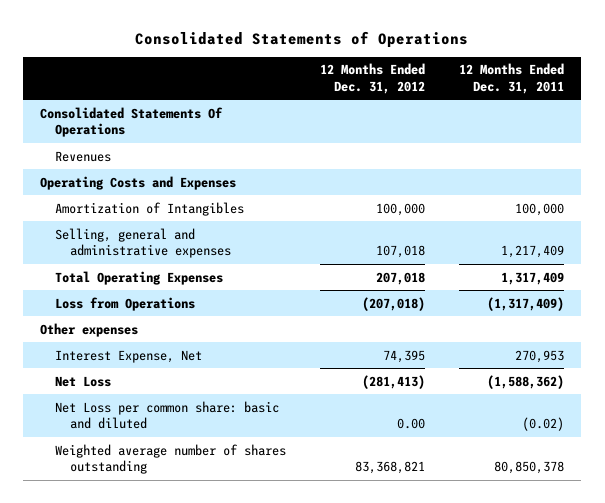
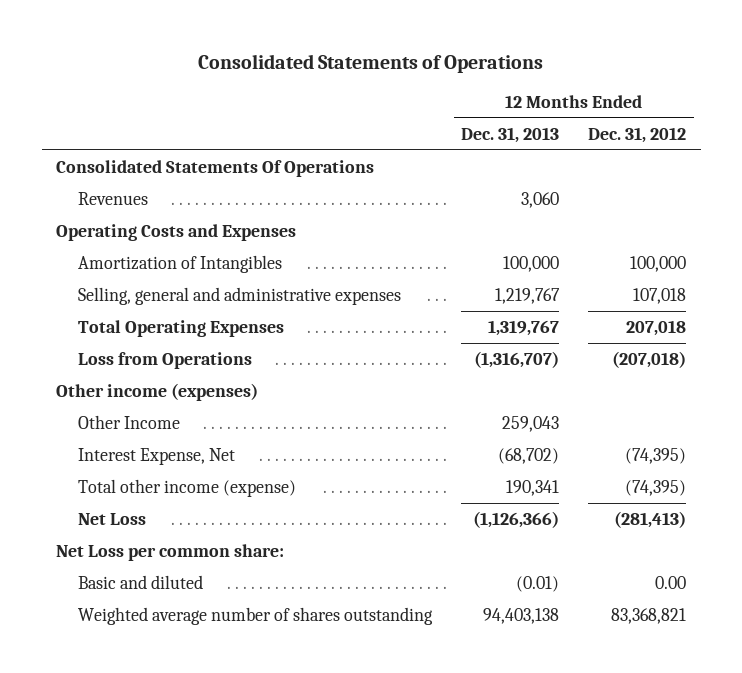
- | 12 Months Ended Dec. 31, 2012 | 12 Months Ended Dec. 31, 2011
+ | 12 Months Ended Dec. 31, 2013 | 12 Months Ended Dec. 31, 2012
- Other expenses
- Interest Expense, Net | 74,395 | 270,953
+ Other income (expenses)
+ Other Income | 259,043 |
+ Interest Expense, Net | (68,702) | (74,395)
+ Total other income (expense) | 190,341 | (74,395)
- Net Loss per common share: basic and diluted | 0.00 | (0.02)
+ Net Loss per common share:
+ Basic and diluted | (0.01) | 0.00

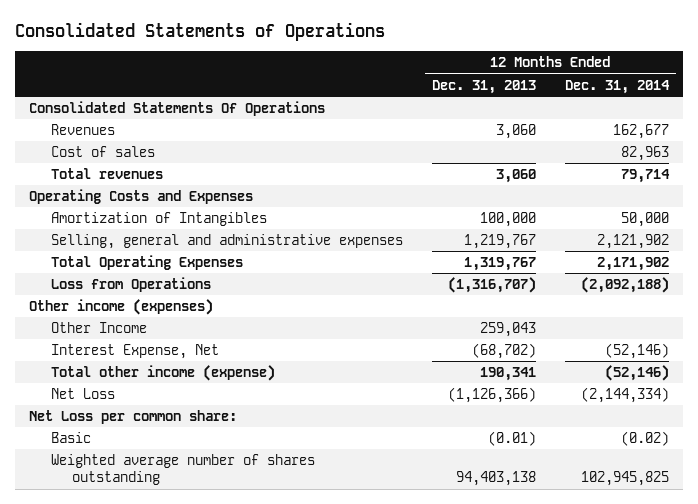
- | 12 Months Ended Dec. 31, 2013 | 12 Months Ended Dec. 31, 2012
+ | 12 Months Ended Dec. 31, 2013 | 12 Months Ended Dec. 31, 2014
+ Cost of sales | | 82,963
+ Total revenues | 3,060 | 79,714
- Basic and diluted | (0.01) | 0.00
+ Basic | (0.01) | (0.02)

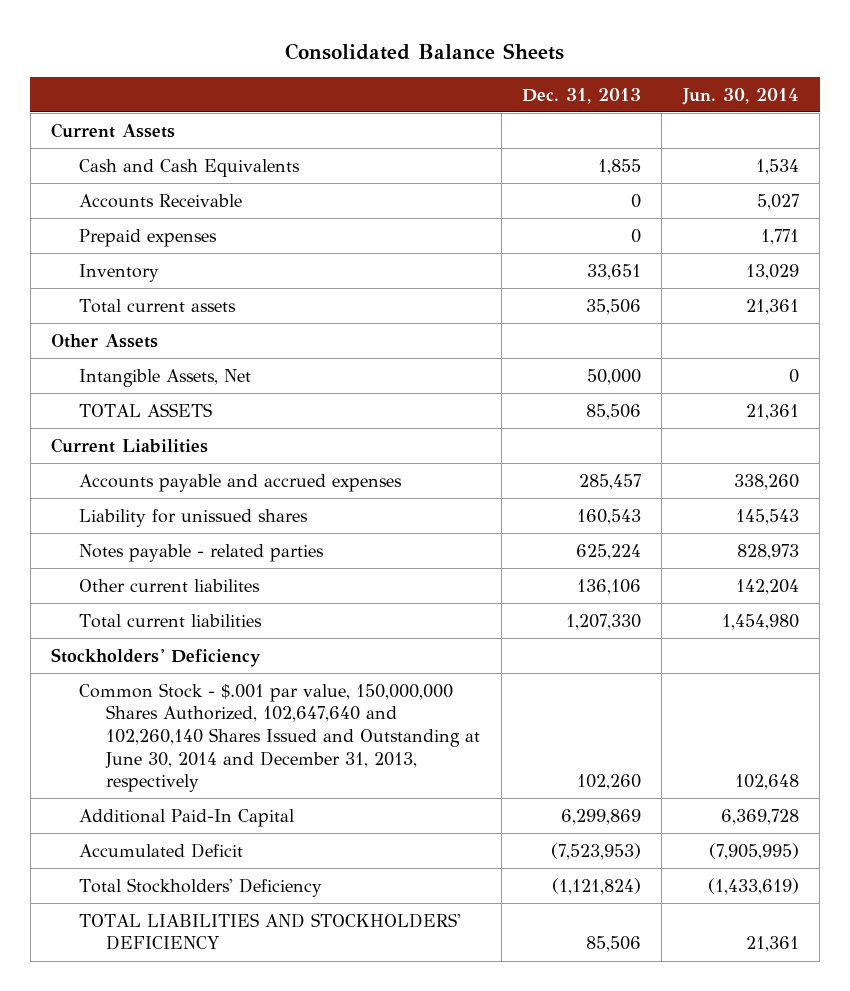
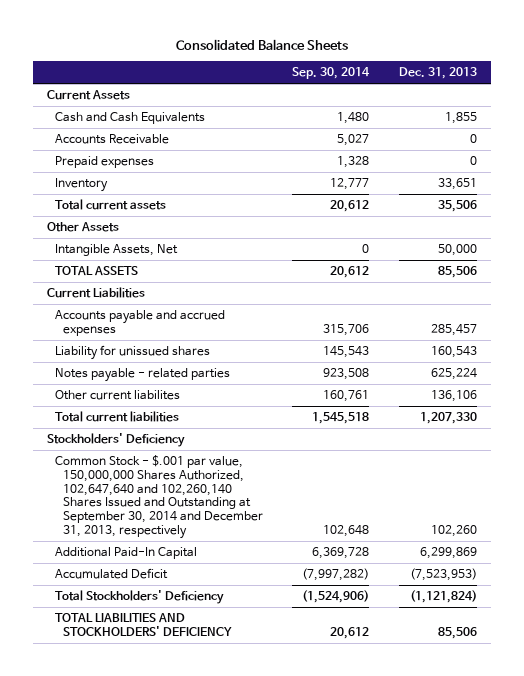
- | Dec. 31, 2013 | Jun. 30, 2014
+ | Sep. 30, 2014 | Dec. 31, 2013
- Common Stock - $.001 par value, 150,000,000 Shares Authorized, 102,647,640 and 102,260,140 Shares Issued and Outstanding at June 30, 2014 and December 31, 2013, respectively | 102,260 | 102,648
+ Common Stock - $.001 par value, 150,000,000 Shares Authorized, 102,647,640 and 102,260,140 Shares Issued and Outstanding at September 30, 2014 and December 31, 2013, respectively | 102,648 | 102,260

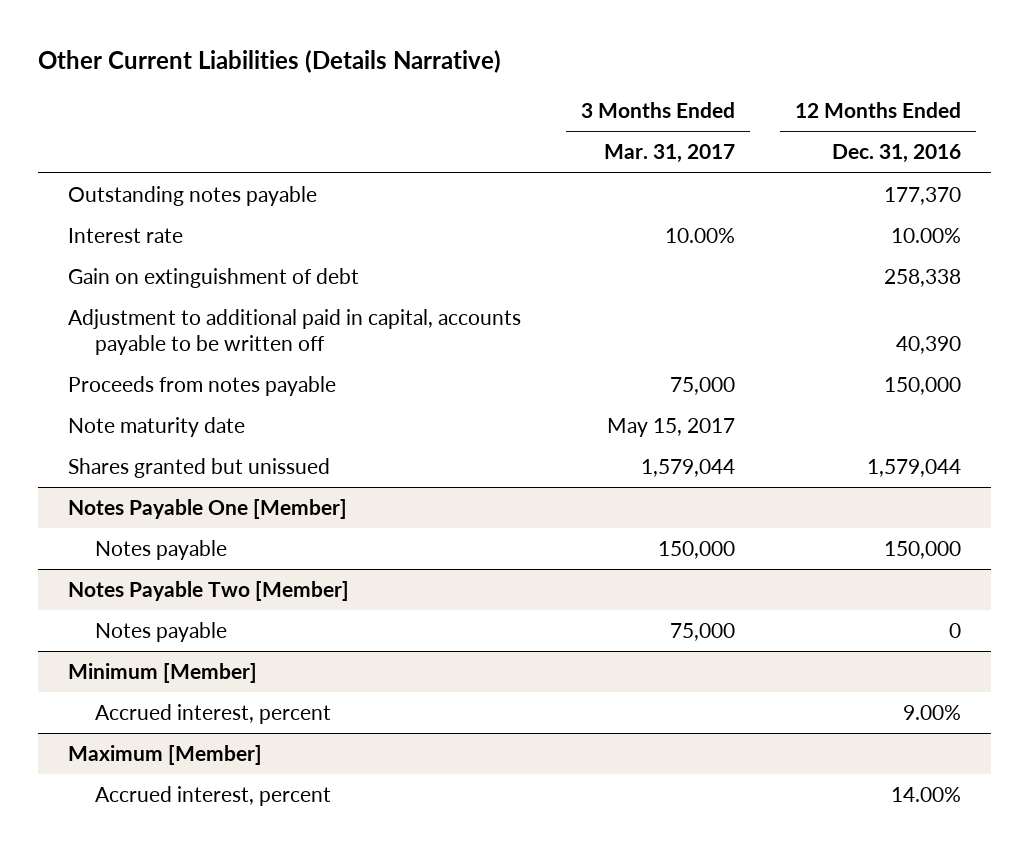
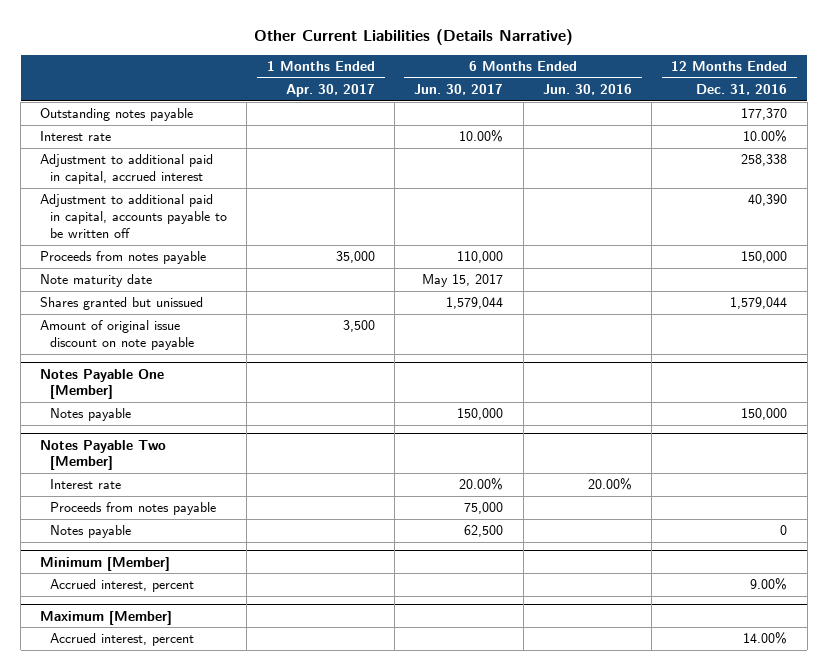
- | 3 Months Ended Mar. 31, 2017 | 12 Months Ended Dec. 31, 2016
+ | 1 Months Ended Apr. 30, 2017 | 6 Months Ended Jun. 30, 2017 | 6 Months Ended Jun. 30, 2016 | 12 Months Ended Dec. 31, 2016
- Gain on extinguishment of debt | | 258,338
+ Adjustment to additional paid in capital, accrued interest | | | | 258,338
+ Amount of original issue discount on note payable | 3,500 | | |
@ Notes Payable Two [Member]
+ Interest rate | | 20.00% | 20.00% |
+ Proceeds from notes payable | | 75,000 | |

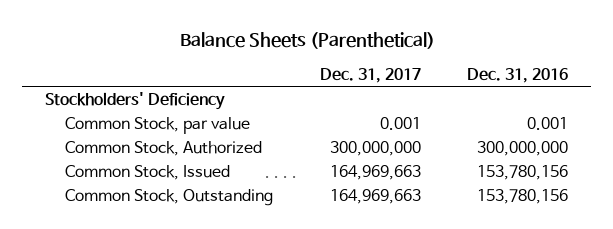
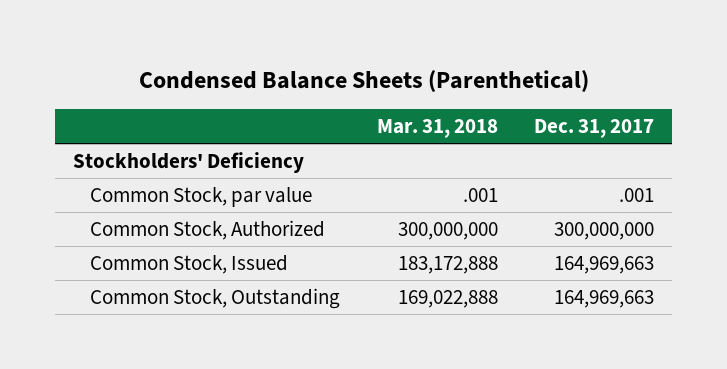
- Balance Sheets (Parenthetical)
+ Condensed Balance Sheets (Parenthetical)
- | Dec. 31, 2017 | Dec. 31, 2016
+ | Mar. 31, 2018 | Dec. 31, 2017
- Common Stock, par value | 0.001 | 0.001
+ Common Stock, par value | .001 | .001

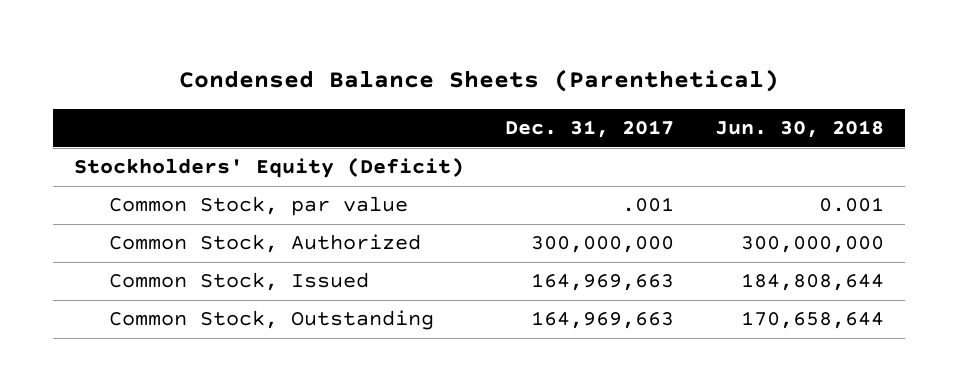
- | Mar. 31, 2018 | Dec. 31, 2017
+ | Dec. 31, 2017 | Jun. 30, 2018
- Stockholders' Deficiency
+ Stockholders' Equity (Deficit)

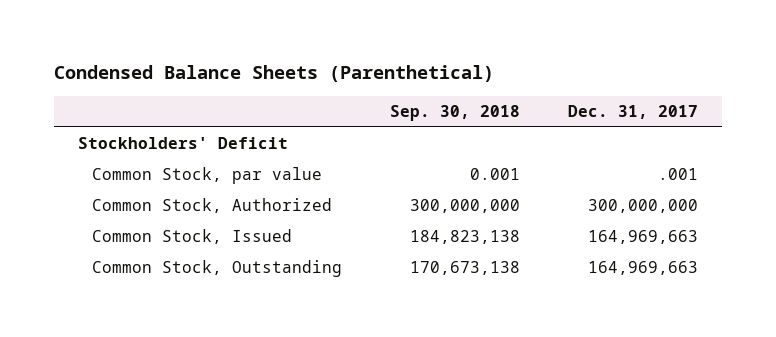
- | Dec. 31, 2017 | Jun. 30, 2018
+ | Sep. 30, 2018 | Dec. 31, 2017
- Stockholders' Equity (Deficit)
+ Stockholders' Deficit

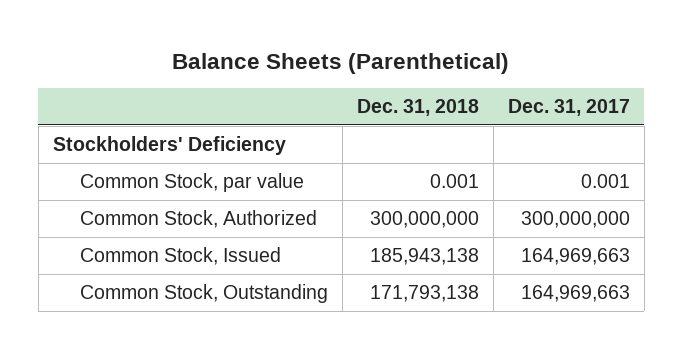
- Condensed Balance Sheets (Parenthetical)
+ Balance Sheets (Parenthetical)
- | Sep. 30, 2018 | Dec. 31, 2017
+ | Dec. 31, 2018 | Dec. 31, 2017
- Stockholders' Deficit
- Common Stock, par value | 0.001 | .001
+ Stockholders' Deficiency
+ Common Stock, par value | 0.001 | 0.001

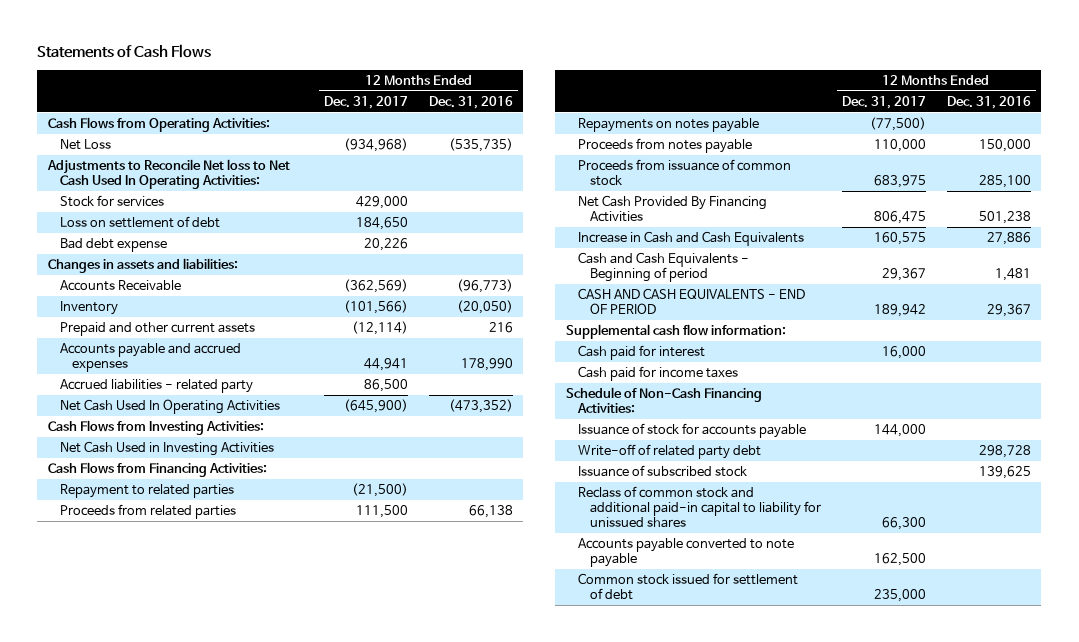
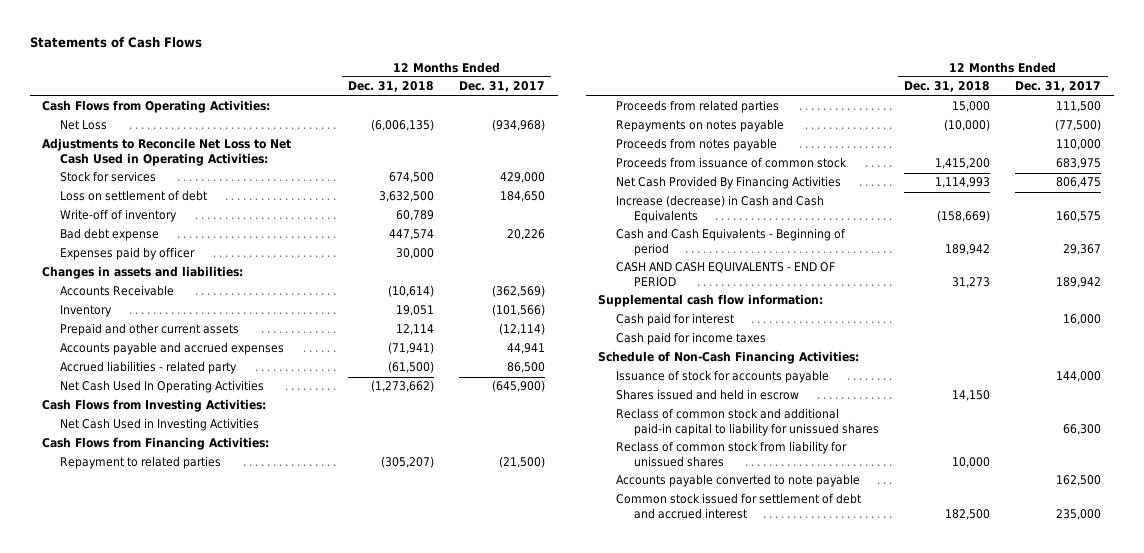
- | 12 Months Ended Dec. 31, 2017 | 12 Months Ended Dec. 31, 2016
+ | 12 Months Ended Dec. 31, 2018 | 12 Months Ended Dec. 31, 2017
- Adjustments to Reconcile Net loss to Net Cash Used In Operating Activities:
+ Adjustments to Reconcile Net Loss to Net Cash Used in Operating Activities:
+ Write-off of inventory | 60,789 |
+ Expenses paid by officer | 30,000 |
- Increase in Cash and Cash Equivalents | 160,575 | 27,886
+ Increase (decrease) in Cash and Cash Equivalents | (158,669) | 160,575
- Write-off of related party debt | | 298,728
- Issuance of subscribed stock | | 139,625
+ Shares issued and held in escrow | 14,150 |
+ Reclass of common stock from liability for unissued shares | 10,000 |
- Common stock issued for settlement of debt | 235,000 |
+ Common stock issued for settlement of debt and accrued interest | 182,500 | 235,000

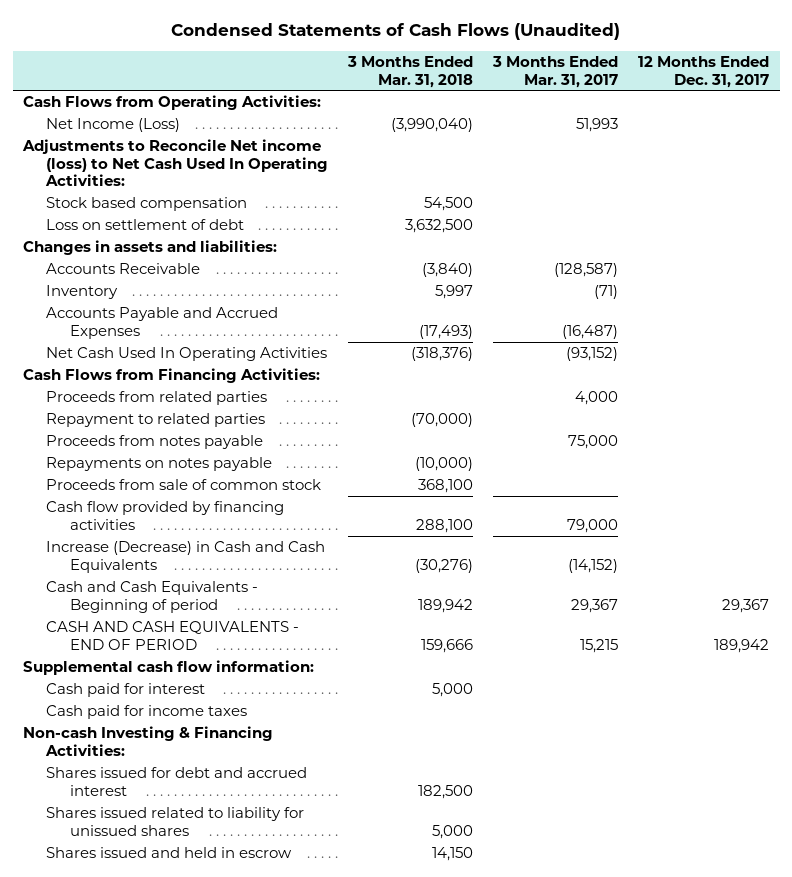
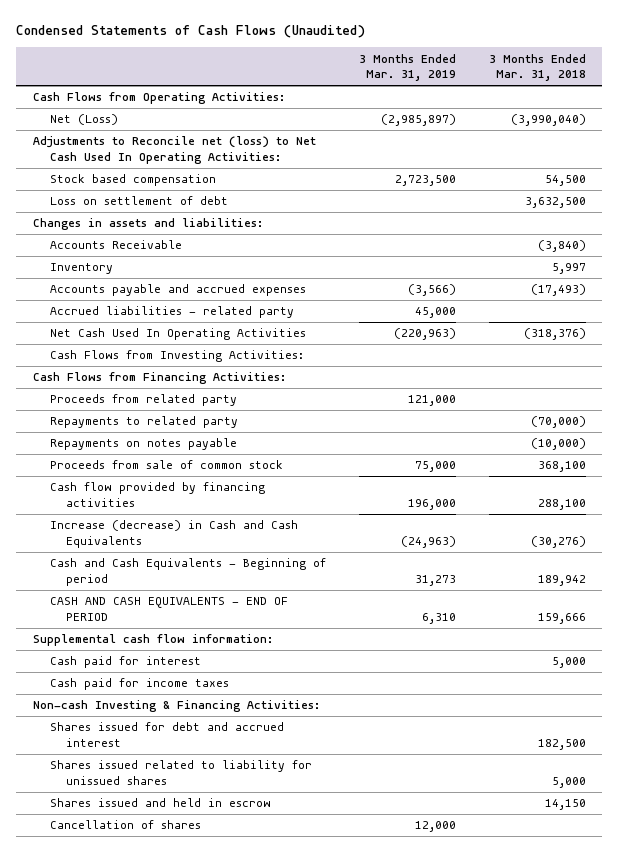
- | 3 Months Ended Mar. 31, 2018 | 3 Months Ended Mar. 31, 2017 | 12 Months Ended Dec. 31, 2017
+ | 3 Months Ended Mar. 31, 2019 | 3 Months Ended Mar. 31, 2018
- Net Income (Loss) | (3,990,040) | 51,993 |
- Adjustments to Reconcile Net income (loss) to Net Cash Used In Operating Activities:
+ Net (Loss) | (2,985,897) | (3,990,040)
+ Adjustments to Reconcile net (loss) to Net Cash Used In Operating Activities:
- Accounts Payable and Accrued Expenses | (17,493) | (16,487) |
+ Accounts payable and accrued expenses | (3,566) | (17,493)
+ Accrued liabilities - related party | 45,000 |
+ Cash Flows from Investing Activities:
- Proceeds from related parties | | 4,000 |
- Repayment to related parties | (70,000) | |
- Proceeds from notes payable | | 75,000 |
+ Proceeds from related party | 121,000 |
+ Repayments to related party | | (70,000)
- Increase (Decrease) in Cash and Cash Equivalents | (30,276) | (14,152) |
+ Increase (decrease) in Cash and Cash Equivalents | (24,963) | (30,276)
+ Cancellation of shares | 12,000 |

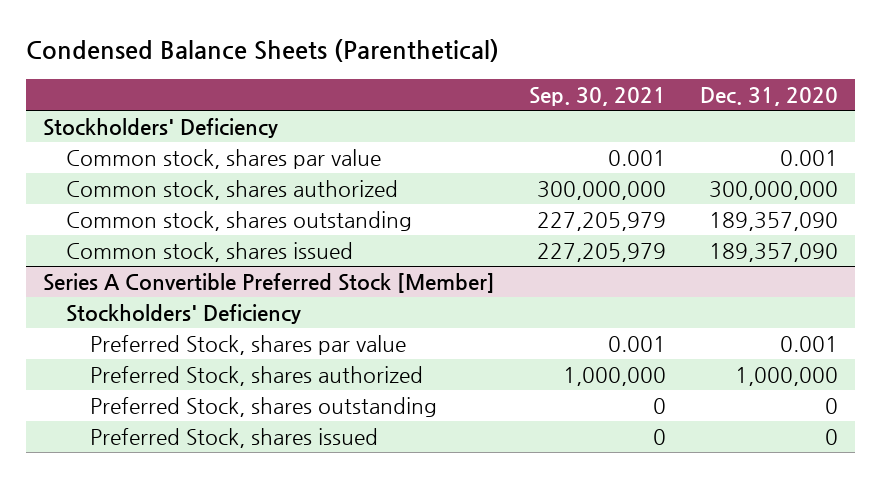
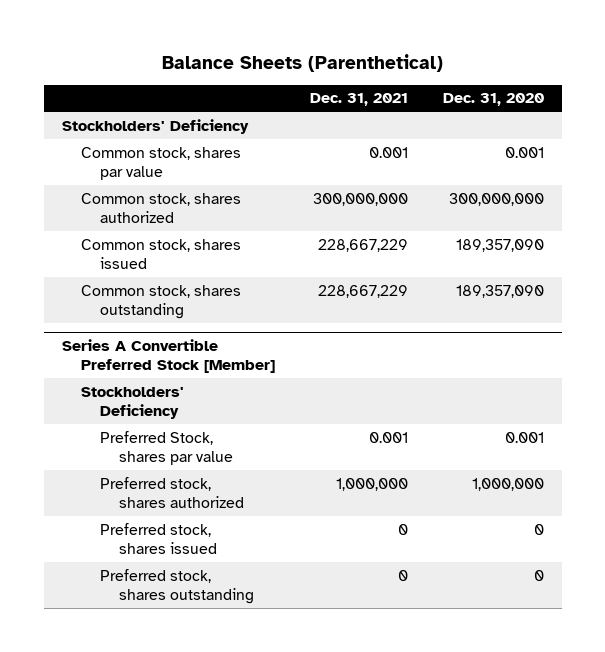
- Condensed Balance Sheets (Parenthetical)
+ Balance Sheets (Parenthetical)
- | Sep. 30, 2021 | Dec. 31, 2020
+ | Dec. 31, 2021 | Dec. 31, 2020
moved down: Common stock, shares outstanding | 228,667,229 | 189,357,090
@ Series A Convertible Preferred Stock [Member]
- Preferred Stock, shares authorized | 1,000,000 | 1,000,000
- Preferred Stock, shares outstanding | 0 | 0
- Preferred Stock, shares issued | 0 | 0
+ Preferred stock, shares authorized | 1,000,000 | 1,000,000
+ Preferred stock, shares issued | 0 | 0
+ Preferred stock, shares outstanding | 0 | 0

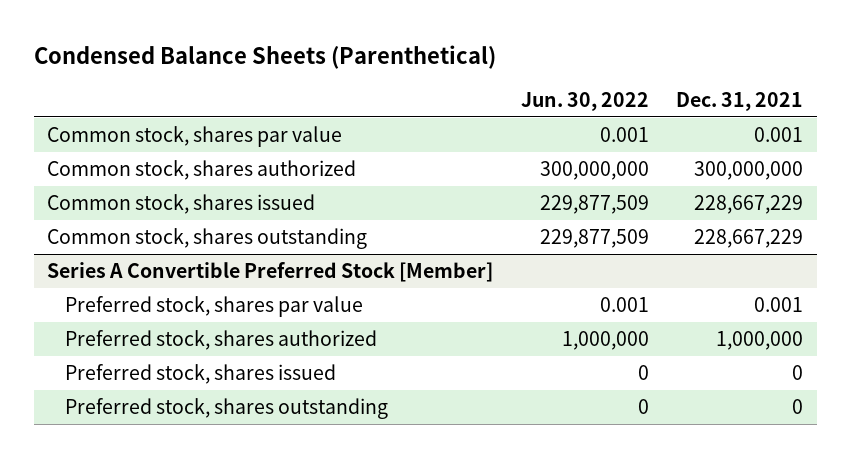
- Balance Sheets (Parenthetical)
+ Condensed Balance Sheets (Parenthetical)
- | Dec. 31, 2021 | Dec. 31, 2020
+ | Jun. 30, 2022 | Dec. 31, 2021
- Stockholders' Deficiency
@ Series A Convertible Preferred Stock [Member]
- Stockholders' Deficiency
- Preferred Stock, shares par value | 0.001 | 0.001
+ Preferred stock, shares par value | 0.001 | 0.001

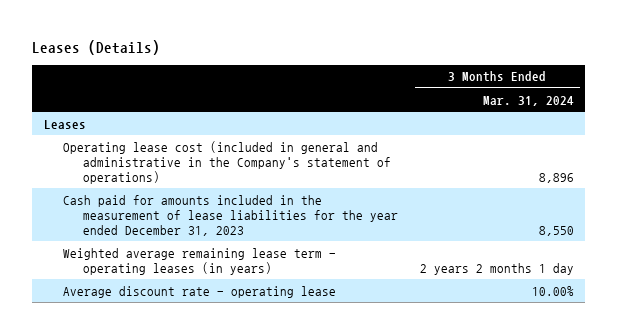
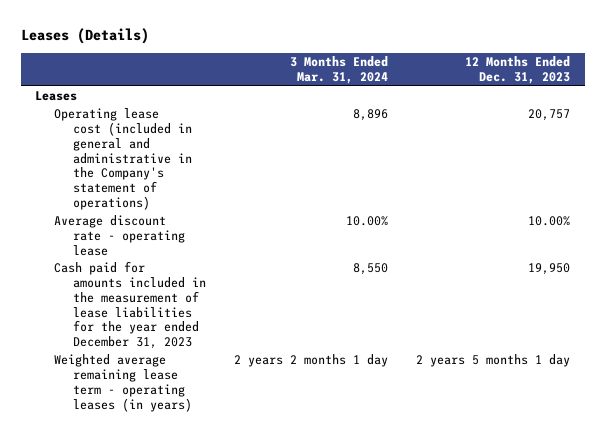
- | 3 Months Ended Mar. 31, 2024
+ | 3 Months Ended Mar. 31, 2024 | 12 Months Ended Dec. 31, 2023
moved up: Average discount rate - operating lease | 10.00% | 10.00%

